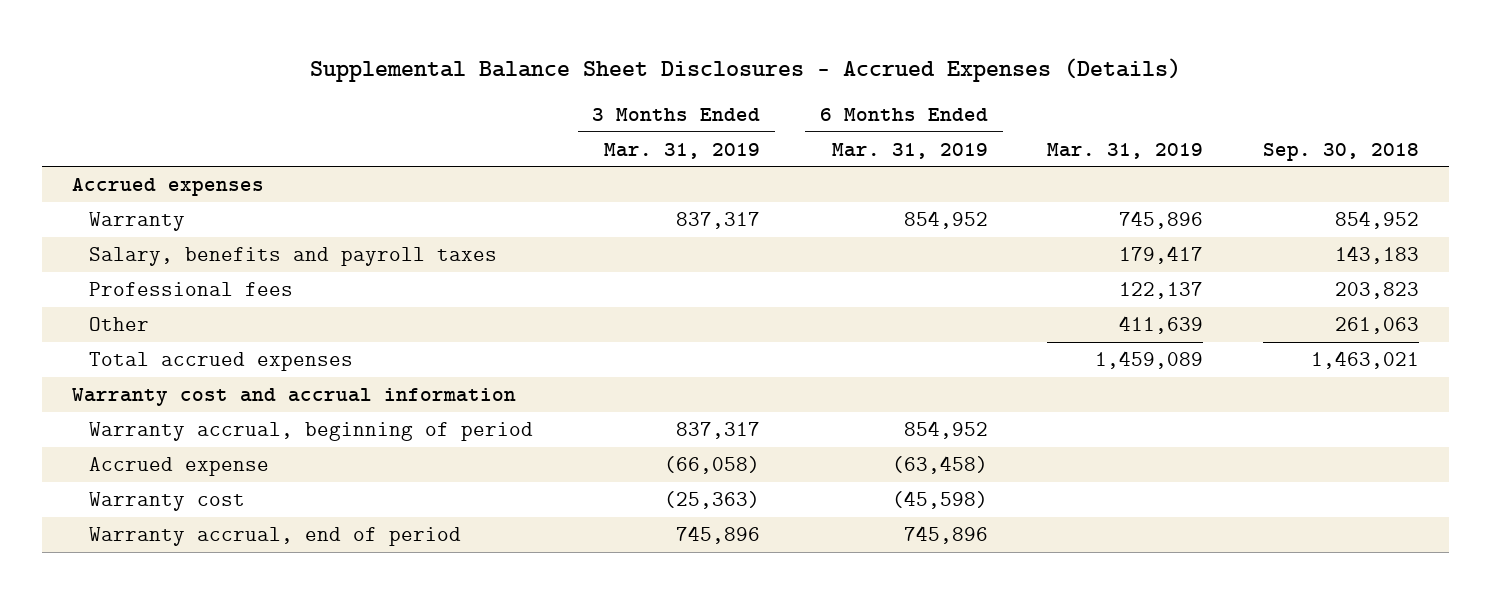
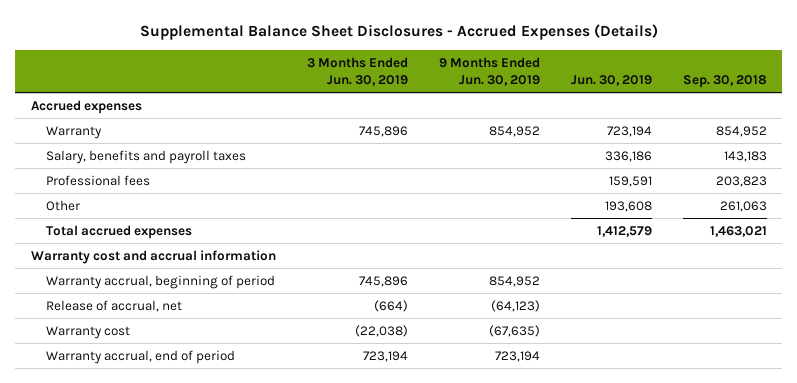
- | 3 Months Ended Mar. 31, 2019 | 6 Months Ended Mar. 31, 2019 | Mar. 31, 2019 | Sep. 30, 2018
+ | 3 Months Ended Jun. 30, 2019 | 9 Months Ended Jun. 30, 2019 | Jun. 30, 2019 | Sep. 30, 2018
- Accrued expense | (66,058) | (63,458) | |
+ Release of accrual, net | (664) | (64,123) | |

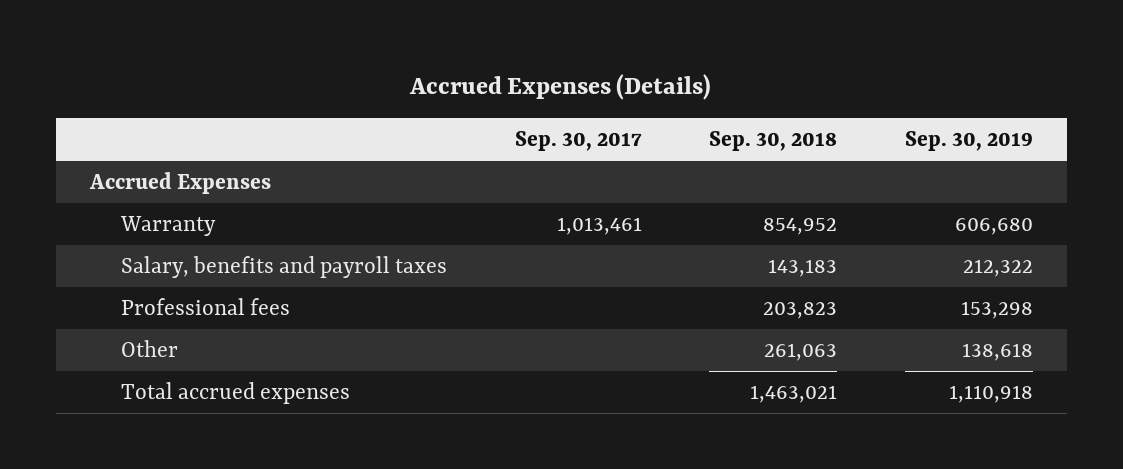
- Supplemental Balance Sheet Disclosures - Accrued Expenses (Details)
+ Accrued Expenses (Details)
- | 3 Months Ended Jun. 30, 2019 | 9 Months Ended Jun. 30, 2019 | Jun. 30, 2019 | Sep. 30, 2018
+ | Sep. 30, 2017 | Sep. 30, 2018 | Sep. 30, 2019
- Accrued expenses
+ Accrued Expenses
- Warranty cost and accrual information
- Warranty accrual, beginning of period | 745,896 | 854,952 | |
- Release of accrual, net | (664) | (64,123) | |
- Warranty cost | (22,038) | (67,635) | |
- Warranty accrual, end of period | 723,194 | 723,194 | |

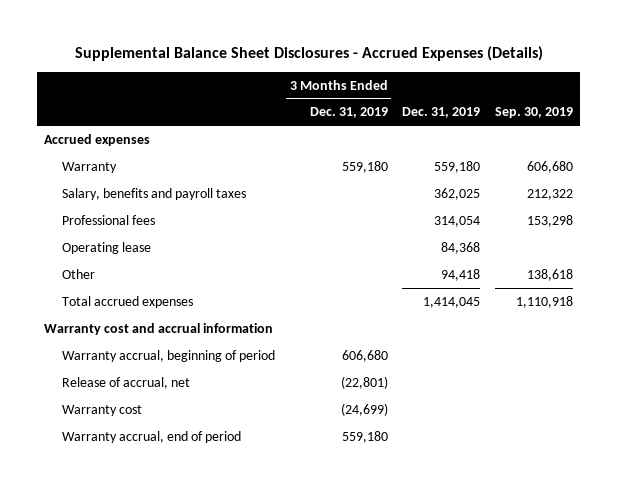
- Accrued Expenses (Details)
+ Supplemental Balance Sheet Disclosures - Accrued Expenses (Details)
- | Sep. 30, 2017 | Sep. 30, 2018 | Sep. 30, 2019
+ | 3 Months Ended Dec. 31, 2019 | Dec. 31, 2019 | Sep. 30, 2019
- Accrued Expenses
+ Accrued expenses
+ Operating lease | | 84,368 |
+ Warranty cost and accrual information
+ Warranty accrual, beginning of period | 606,680 | |
+ Release of accrual, net | (22,801) | |
+ Warranty cost | (24,699) | |
+ Warranty accrual, end of period | 559,180 | |

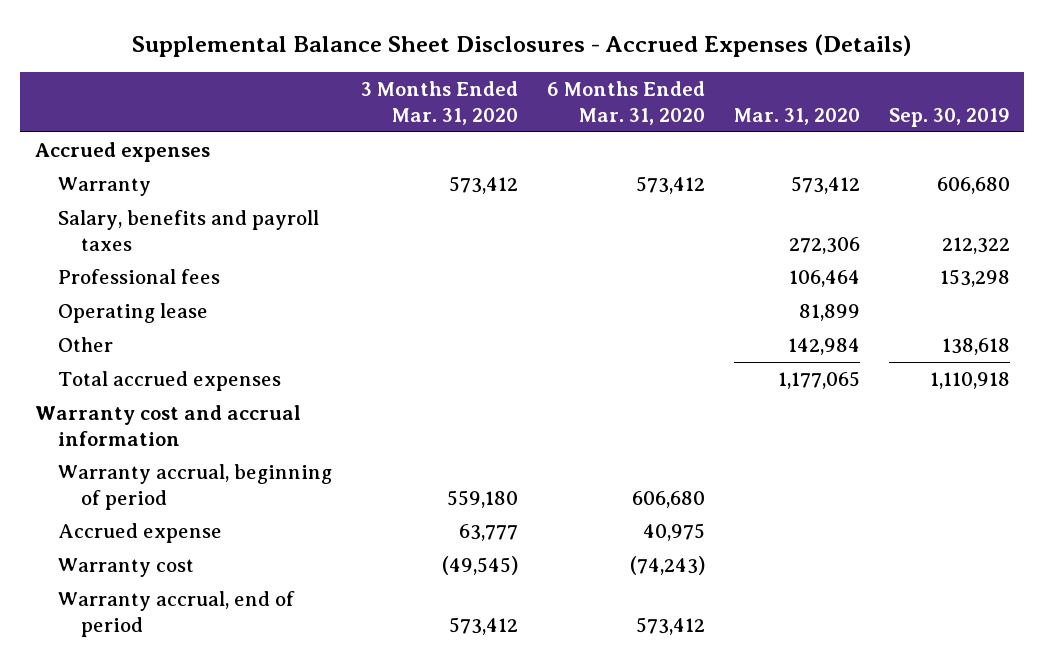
- | 3 Months Ended Dec. 31, 2019 | Dec. 31, 2019 | Sep. 30, 2019
+ | 3 Months Ended Mar. 31, 2020 | 6 Months Ended Mar. 31, 2020 | Mar. 31, 2020 | Sep. 30, 2019
- Release of accrual, net | (22,801) | |
+ Accrued expense | 63,777 | 40,975 | |

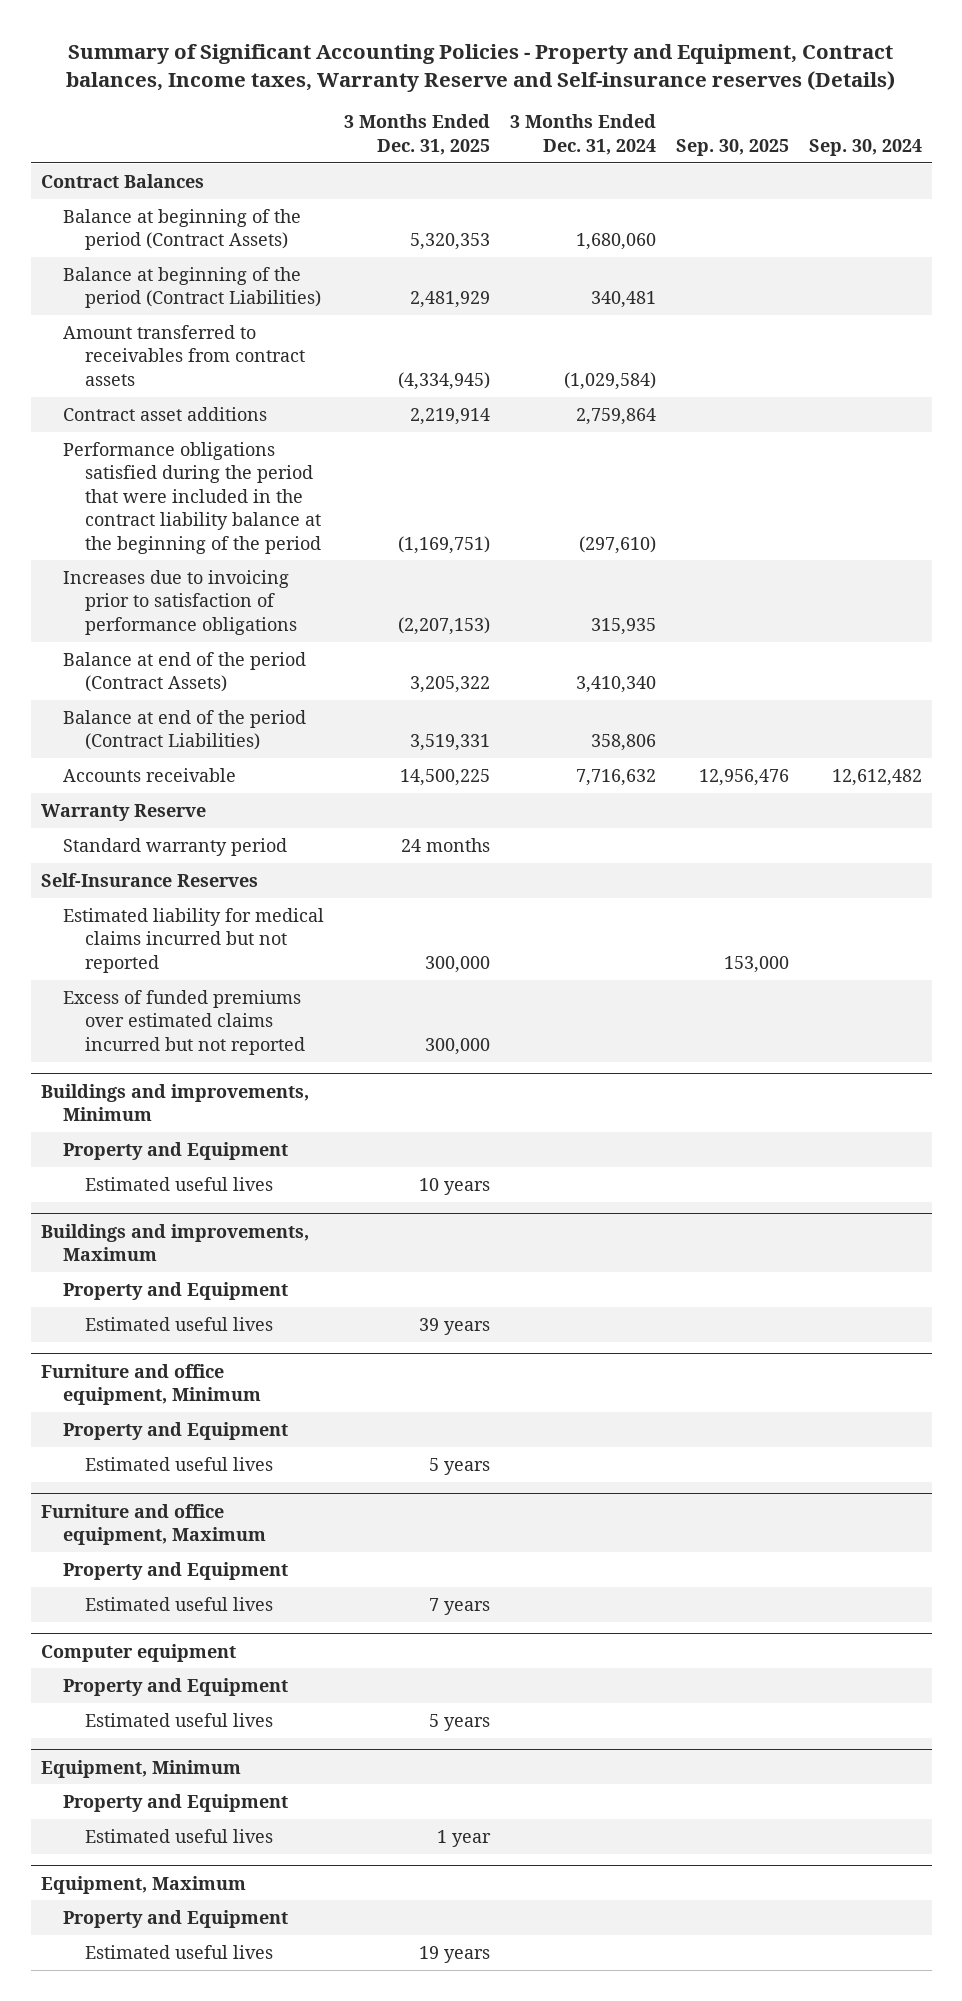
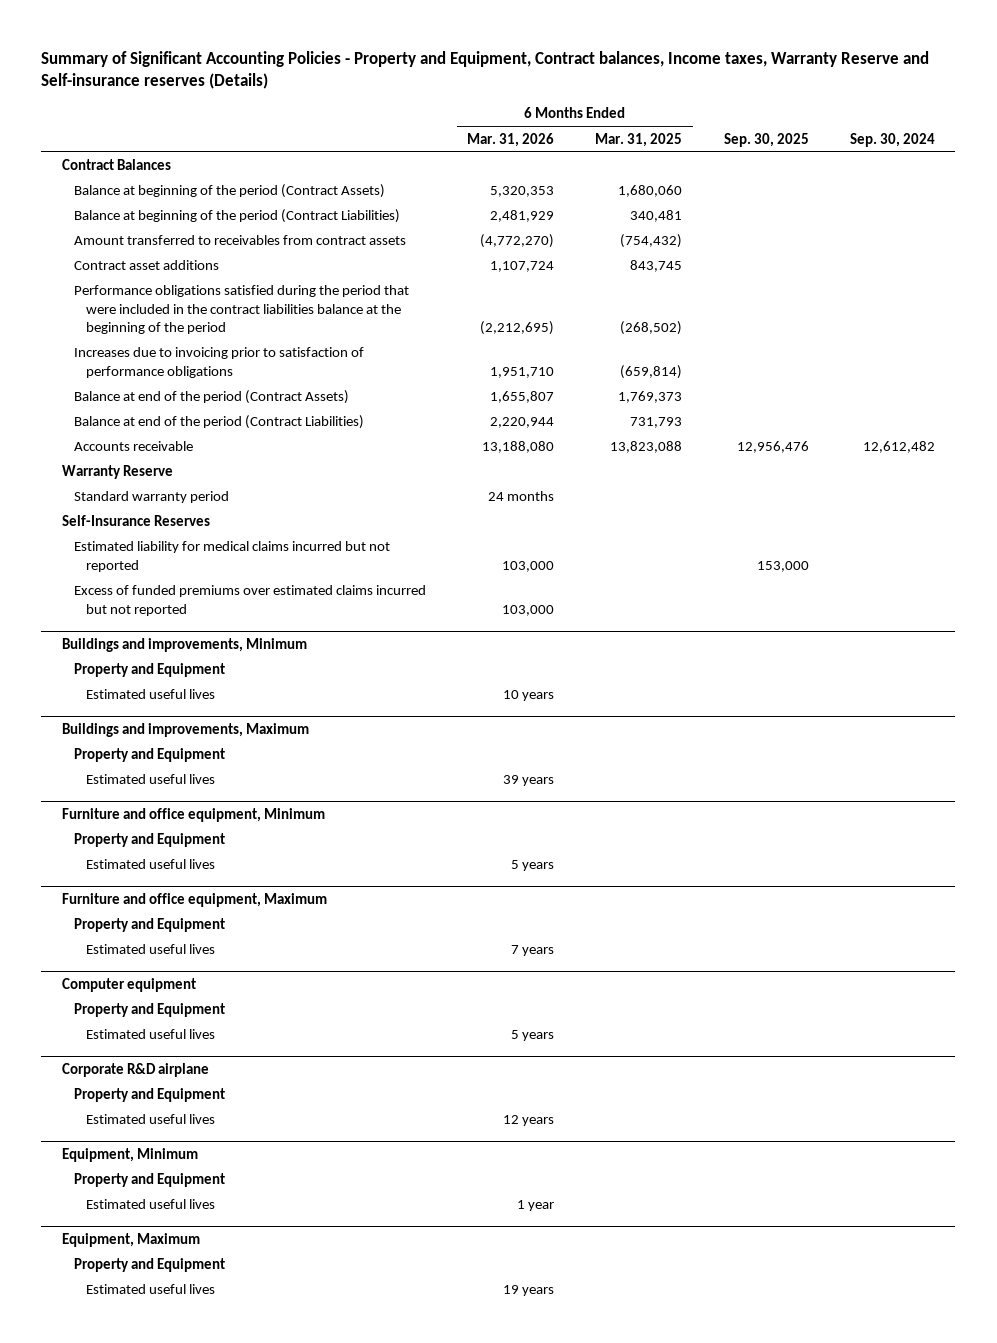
- | 3 Months Ended Dec. 31, 2025 | 3 Months Ended Dec. 31, 2024 | Sep. 30, 2025 | Sep. 30, 2024
+ | 6 Months Ended Mar. 31, 2026 | 6 Months Ended Mar. 31, 2025 | Sep. 30, 2025 | Sep. 30, 2024
- Performance obligations satisfied during the period that were included in the contract liability balance at the beginning of the period | (1,169,751) | (297,610) | |
+ Performance obligations satisfied during the period that were included in the contract liabilities balance at the beginning of the period | (2,212,695) | (268,502) | |
+ Corporate R&D airplane
+ Property and Equipment
+ Estimated useful lives | 12 years | | |

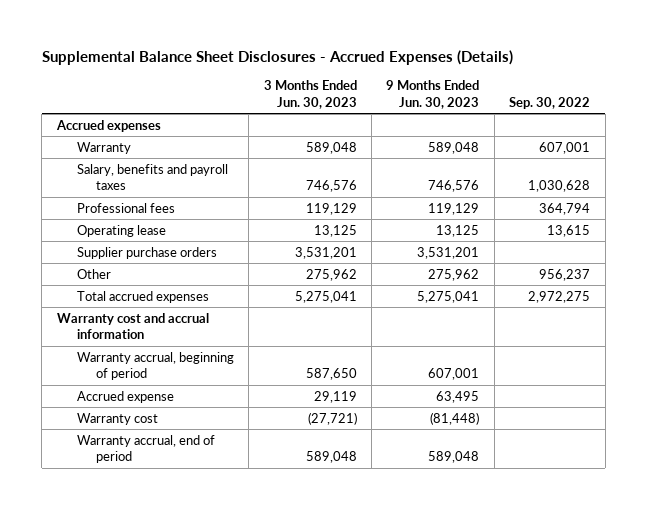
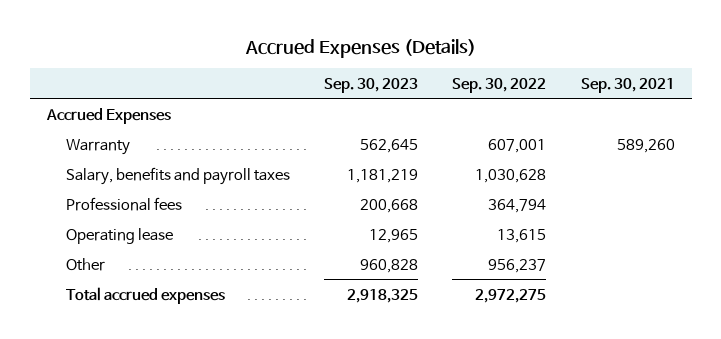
- Supplemental Balance Sheet Disclosures - Accrued Expenses (Details)
+ Accrued Expenses (Details)
- | 3 Months Ended Jun. 30, 2023 | 9 Months Ended Jun. 30, 2023 | Sep. 30, 2022
+ | Sep. 30, 2023 | Sep. 30, 2022 | Sep. 30, 2021
- Accrued expenses
+ Accrued Expenses
- Supplier purchase orders | 3,531,201 | 3,531,201 |
- Warranty cost and accrual information
- Warranty accrual, beginning of period | 587,650 | 607,001 |
- Accrued expense | 29,119 | 63,495 |
- Warranty cost | (27,721) | (81,448) |
- Warranty accrual, end of period | 589,048 | 589,048 |

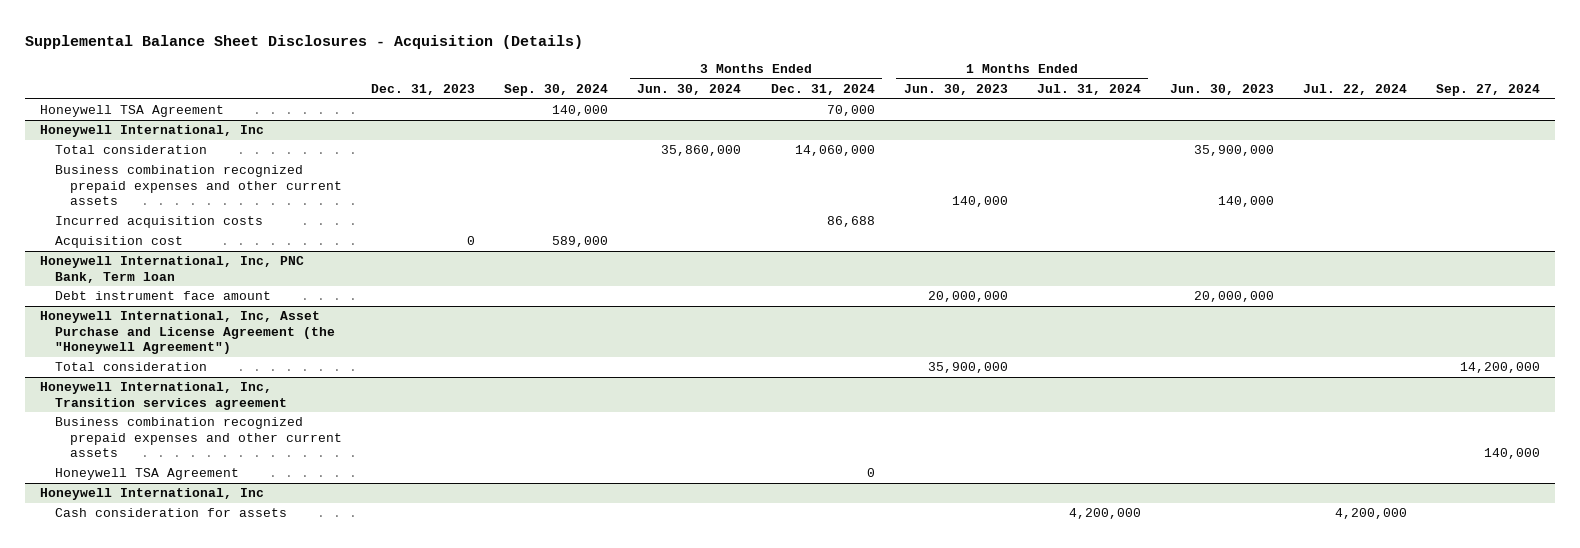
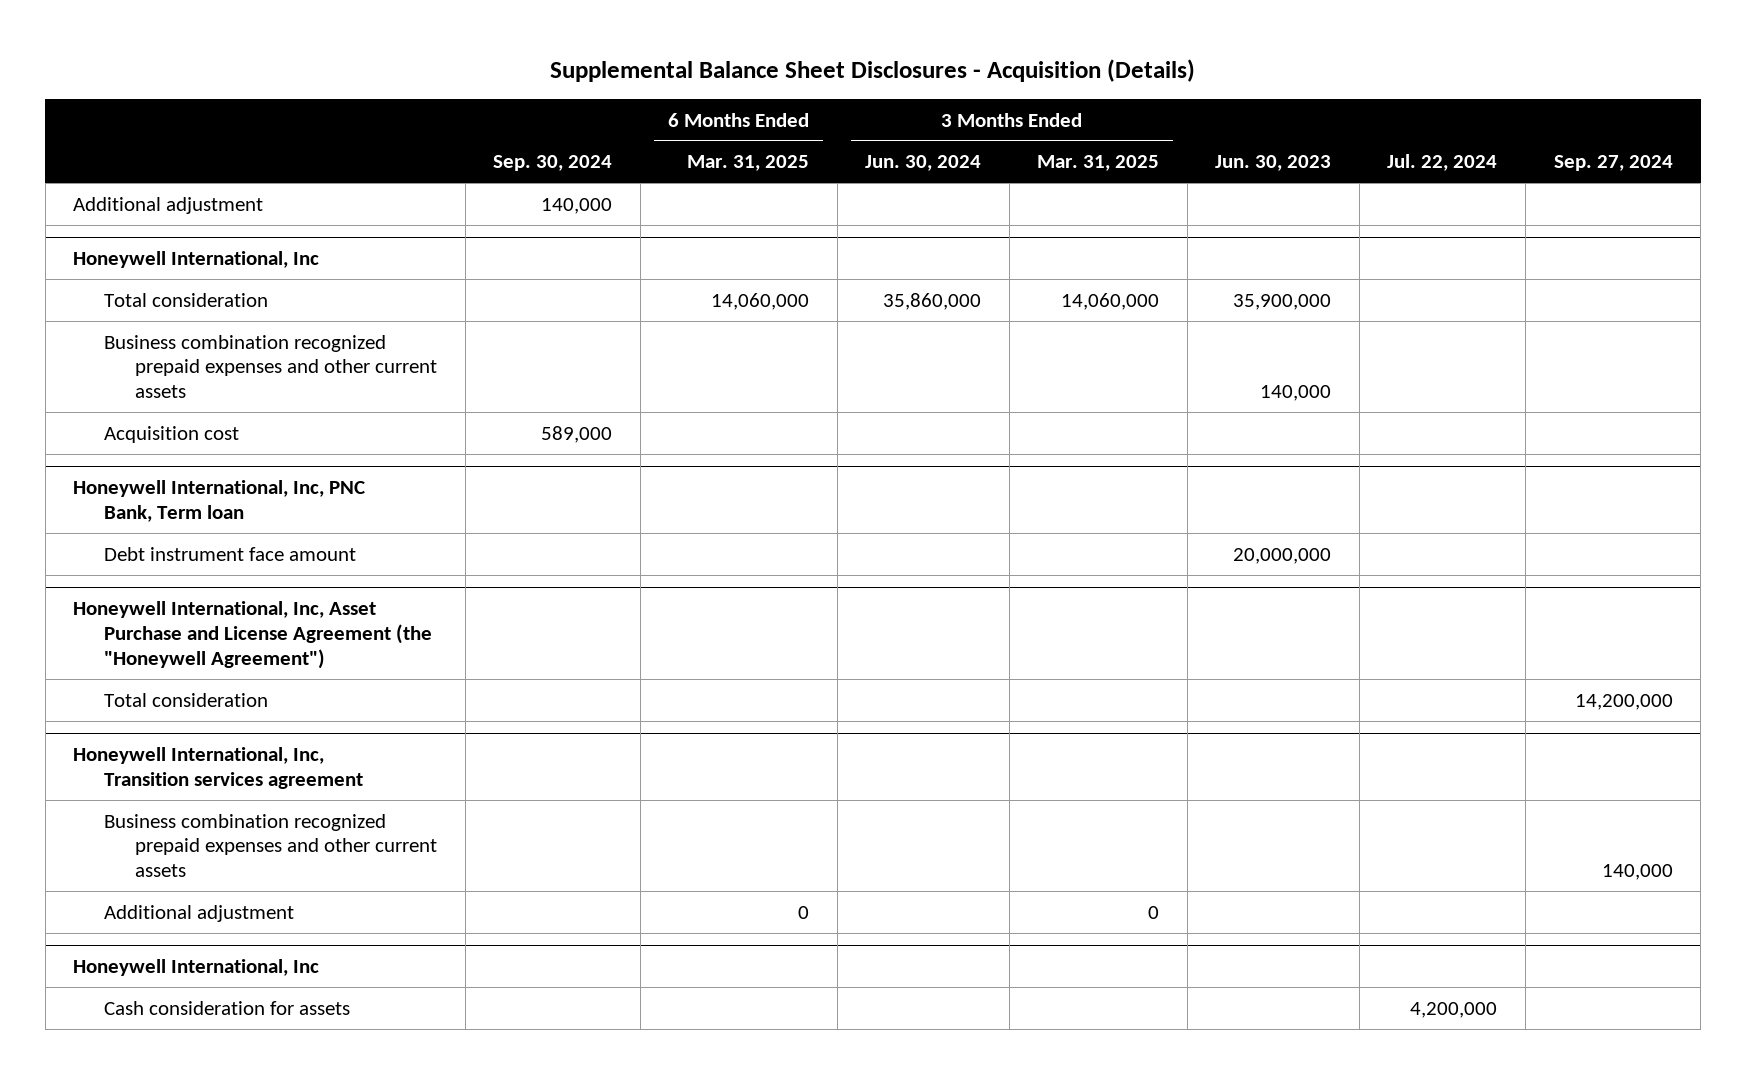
- | Dec. 31, 2023 | Sep. 30, 2024 | 3 Months Ended Jun. 30, 2024 | 3 Months Ended Dec. 31, 2024 | 1 Months Ended Jun. 30, 2023 | 1 Months Ended Jul. 31, 2024 | Jun. 30, 2023 | Jul. 22, 2024 | Sep. 27, 2024
+ | Sep. 30, 2024 | 6 Months Ended Mar. 31, 2025 | 3 Months Ended Jun. 30, 2024 | 3 Months Ended Mar. 31, 2025 | Jun. 30, 2023 | Jul. 22, 2024 | Sep. 27, 2024
- Honeywell TSA Agreement | | 140,000 | | 70,000 | | | | |
+ Additional adjustment | 140,000 | | | | | |
@ Honeywell International, Inc
- Incurred acquisition costs | | | | 86,688 | | | | |
@ Honeywell International, Inc, Transition services agreement
- Honeywell TSA Agreement | | | | 0 | | | | |
+ Additional adjustment | | 0 | | 0 | | |

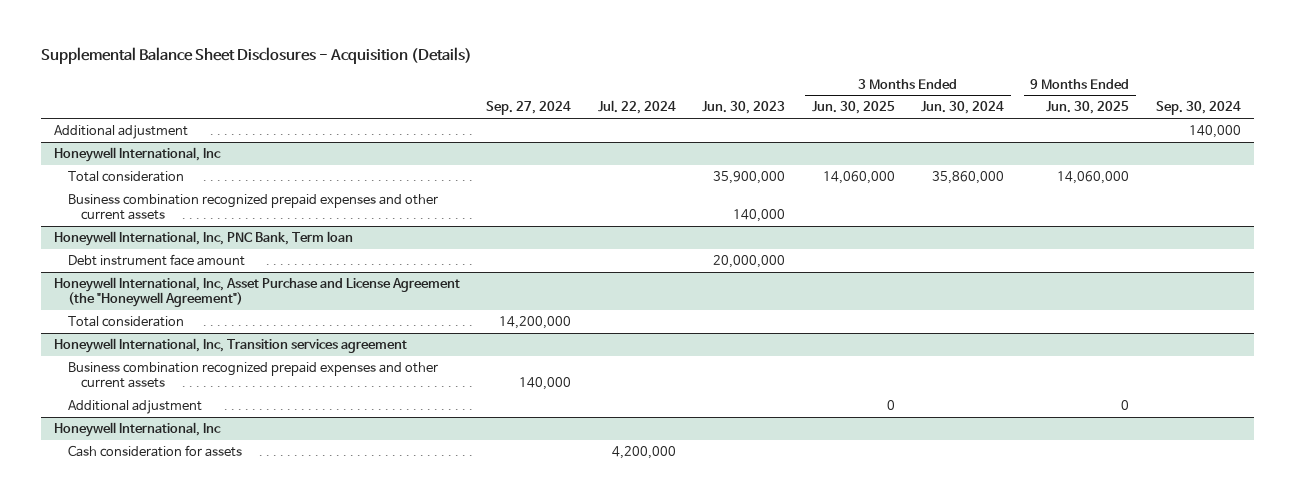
- | Sep. 30, 2024 | 6 Months Ended Mar. 31, 2025 | 3 Months Ended Jun. 30, 2024 | 3 Months Ended Mar. 31, 2025 | Jun. 30, 2023 | Jul. 22, 2024 | Sep. 27, 2024
+ | Sep. 27, 2024 | Jul. 22, 2024 | Jun. 30, 2023 | 3 Months Ended Jun. 30, 2025 | 3 Months Ended Jun. 30, 2024 | 9 Months Ended Jun. 30, 2025 | Sep. 30, 2024
@ Honeywell International, Inc
- Acquisition cost | 589,000 | | | | | |

